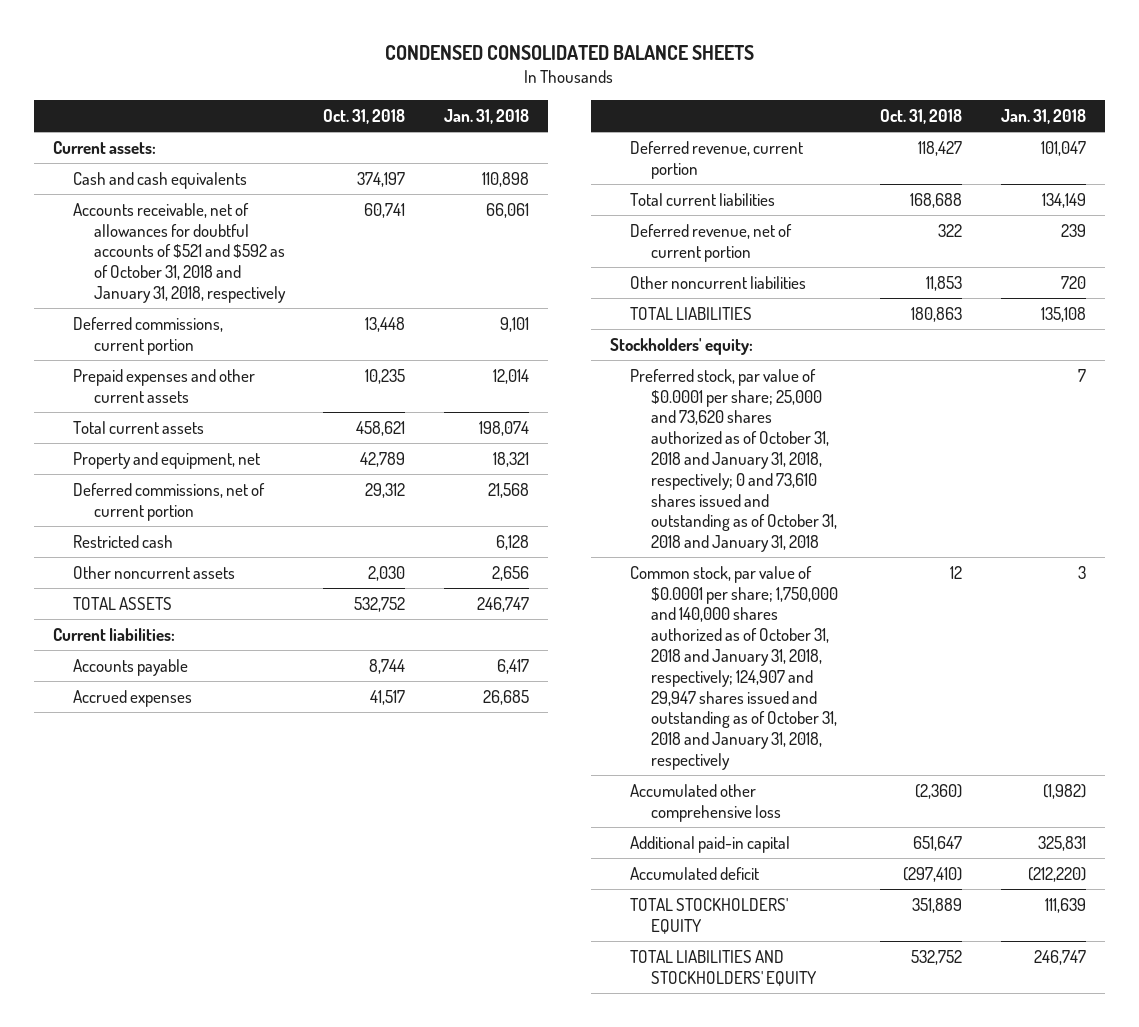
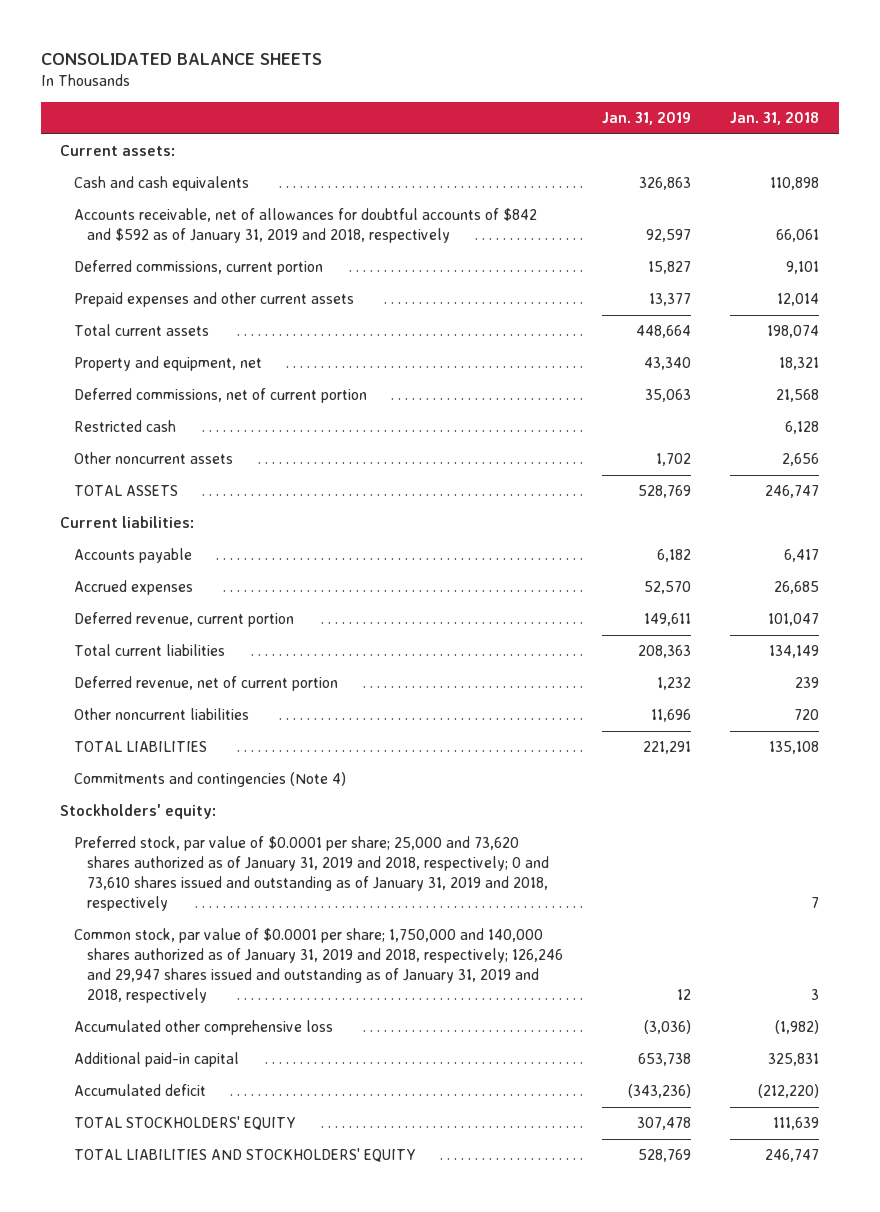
- CONDENSED CONSOLIDATED BALANCE SHEETS
+ CONSOLIDATED BALANCE SHEETS
- | Oct. 31, 2018 | Jan. 31, 2018
+ | Jan. 31, 2019 | Jan. 31, 2018
- Accounts receivable, net of allowances for doubtful accounts of $521 and $592 as of October 31, 2018 and January 31, 2018, respectively | 60,741 | 66,061
+ Accounts receivable, net of allowances for doubtful accounts of $842 and $592 as of January 31, 2019 and 2018, respectively | 92,597 | 66,061
+ Commitments and contingencies (Note 4)
- Preferred stock, par value of $0.0001 per share; 25,000 and 73,620 shares authorized as of October 31, 2018 and January 31, 2018, respectively; 0 and 73,610 shares issued and outstanding as of October 31, 2018 and January 31, 2018 | | 7
- Common stock, par value of $0.0001 per share; 1,750,000 and 140,000 shares authorized as of October 31, 2018 and January 31, 2018, respectively; 124,907 and 29,947 shares issued and outstanding as of October 31, 2018 and January 31, 2018, respectively | 12 | 3
+ Preferred stock, par value of $0.0001 per share; 25,000 and 73,620 shares authorized as of January 31, 2019 and 2018, respectively; 0 and 73,610 shares issued and outstanding as of January 31, 2019 and 2018, respectively | | 7
+ Common stock, par value of $0.0001 per share; 1,750,000 and 140,000 shares authorized as of January 31, 2019 and 2018, respectively; 126,246 and 29,947 shares issued and outstanding as of January 31, 2019 and 2018, respectively | 12 | 3

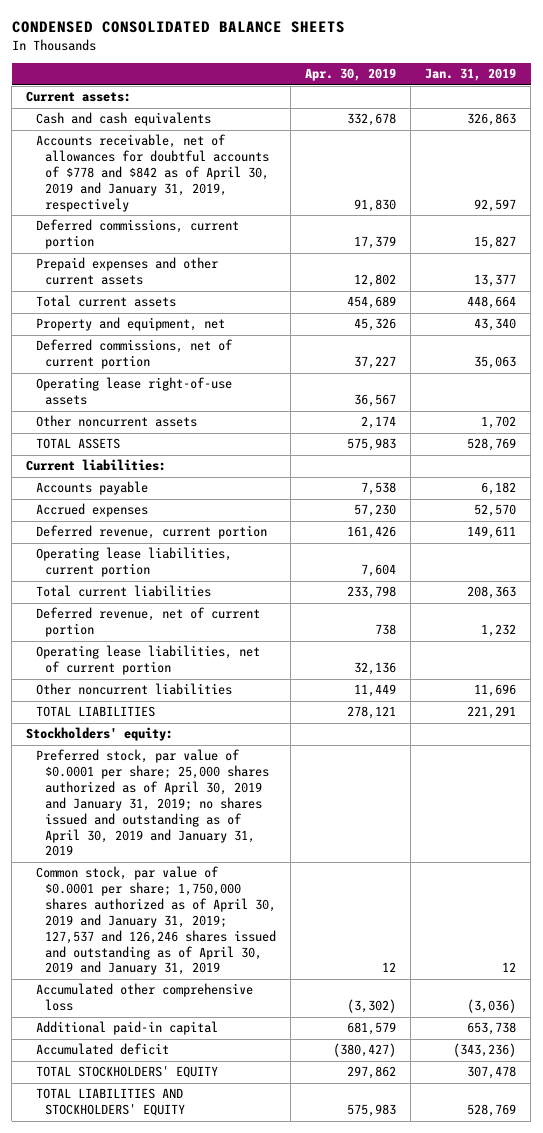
- CONSOLIDATED BALANCE SHEETS
+ CONDENSED CONSOLIDATED BALANCE SHEETS
- | Jan. 31, 2019 | Jan. 31, 2018
+ | Apr. 30, 2019 | Jan. 31, 2019
- Accounts receivable, net of allowances for doubtful accounts of $842 and $592 as of January 31, 2019 and 2018, respectively | 92,597 | 66,061
+ Accounts receivable, net of allowances for doubtful accounts of $778 and $842 as of April 30, 2019 and January 31, 2019, respectively | 91,830 | 92,597
- Restricted cash | | 6,128
+ Operating lease right-of-use assets | 36,567 |
+ Operating lease liabilities, current portion | 7,604 |
+ Operating lease liabilities, net of current portion | 32,136 |
- Commitments and contingencies (Note 4)
- Preferred stock, par value of $0.0001 per share; 25,000 and 73,620 shares authorized as of January 31, 2019 and 2018, respectively; 0 and 73,610 shares issued and outstanding as of January 31, 2019 and 2018, respectively | | 7
- Common stock, par value of $0.0001 per share; 1,750,000 and 140,000 shares authorized as of January 31, 2019 and 2018, respectively; 126,246 and 29,947 shares issued and outstanding as of January 31, 2019 and 2018, respectively | 12 | 3
+ Preferred stock, par value of $0.0001 per share; 25,000 shares authorized as of April 30, 2019 and January 31, 2019; no shares issued and outstanding as of April 30, 2019 and January 31, 2019
+ Common stock, par value of $0.0001 per share; 1,750,000 shares authorized as of April 30, 2019 and January 31, 2019; 127,537 and 126,246 shares issued and outstanding as of April 30, 2019 and January 31, 2019 | 12 | 12

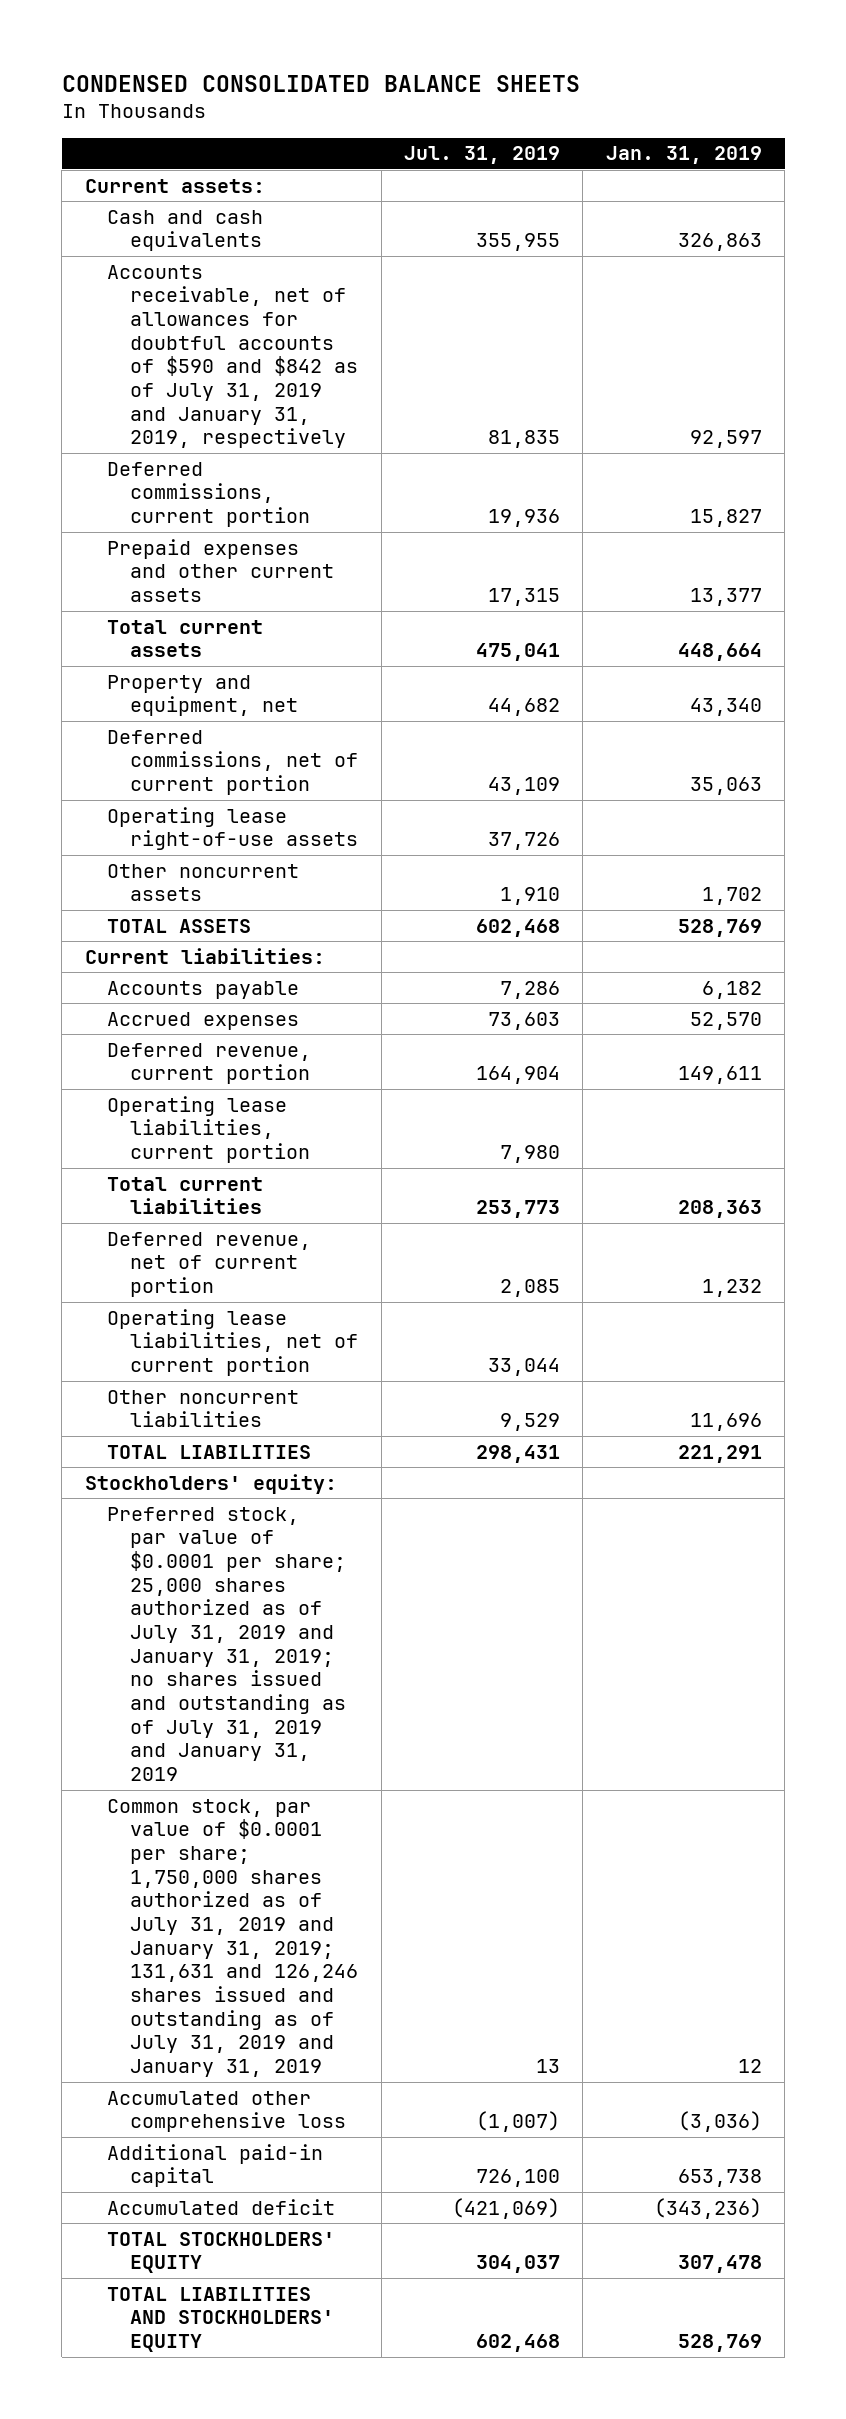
- | Apr. 30, 2019 | Jan. 31, 2019
+ | Jul. 31, 2019 | Jan. 31, 2019
- Accounts receivable, net of allowances for doubtful accounts of $778 and $842 as of April 30, 2019 and January 31, 2019, respectively | 91,830 | 92,597
+ Accounts receivable, net of allowances for doubtful accounts of $590 and $842 as of July 31, 2019 and January 31, 2019, respectively | 81,835 | 92,597
- Preferred stock, par value of $0.0001 per share; 25,000 shares authorized as of April 30, 2019 and January 31, 2019; no shares issued and outstanding as of April 30, 2019 and January 31, 2019
- Common stock, par value of $0.0001 per share; 1,750,000 shares authorized as of April 30, 2019 and January 31, 2019; 127,537 and 126,246 shares issued and outstanding as of April 30, 2019 and January 31, 2019 | 12 | 12
+ Preferred stock, par value of $0.0001 per share; 25,000 shares authorized as of July 31, 2019 and January 31, 2019; no shares issued and outstanding as of July 31, 2019 and January 31, 2019
+ Common stock, par value of $0.0001 per share; 1,750,000 shares authorized as of July 31, 2019 and January 31, 2019; 131,631 and 126,246 shares issued and outstanding as of July 31, 2019 and January 31, 2019 | 13 | 12

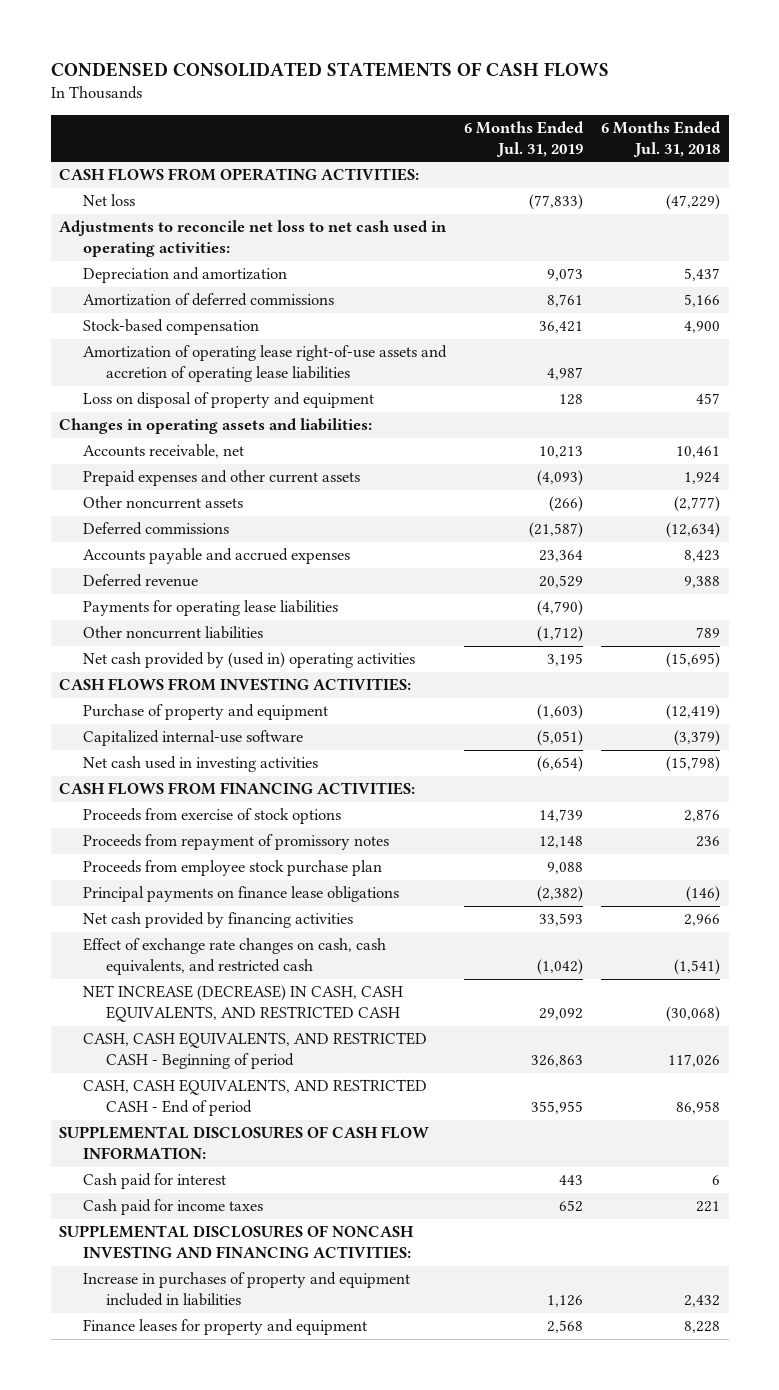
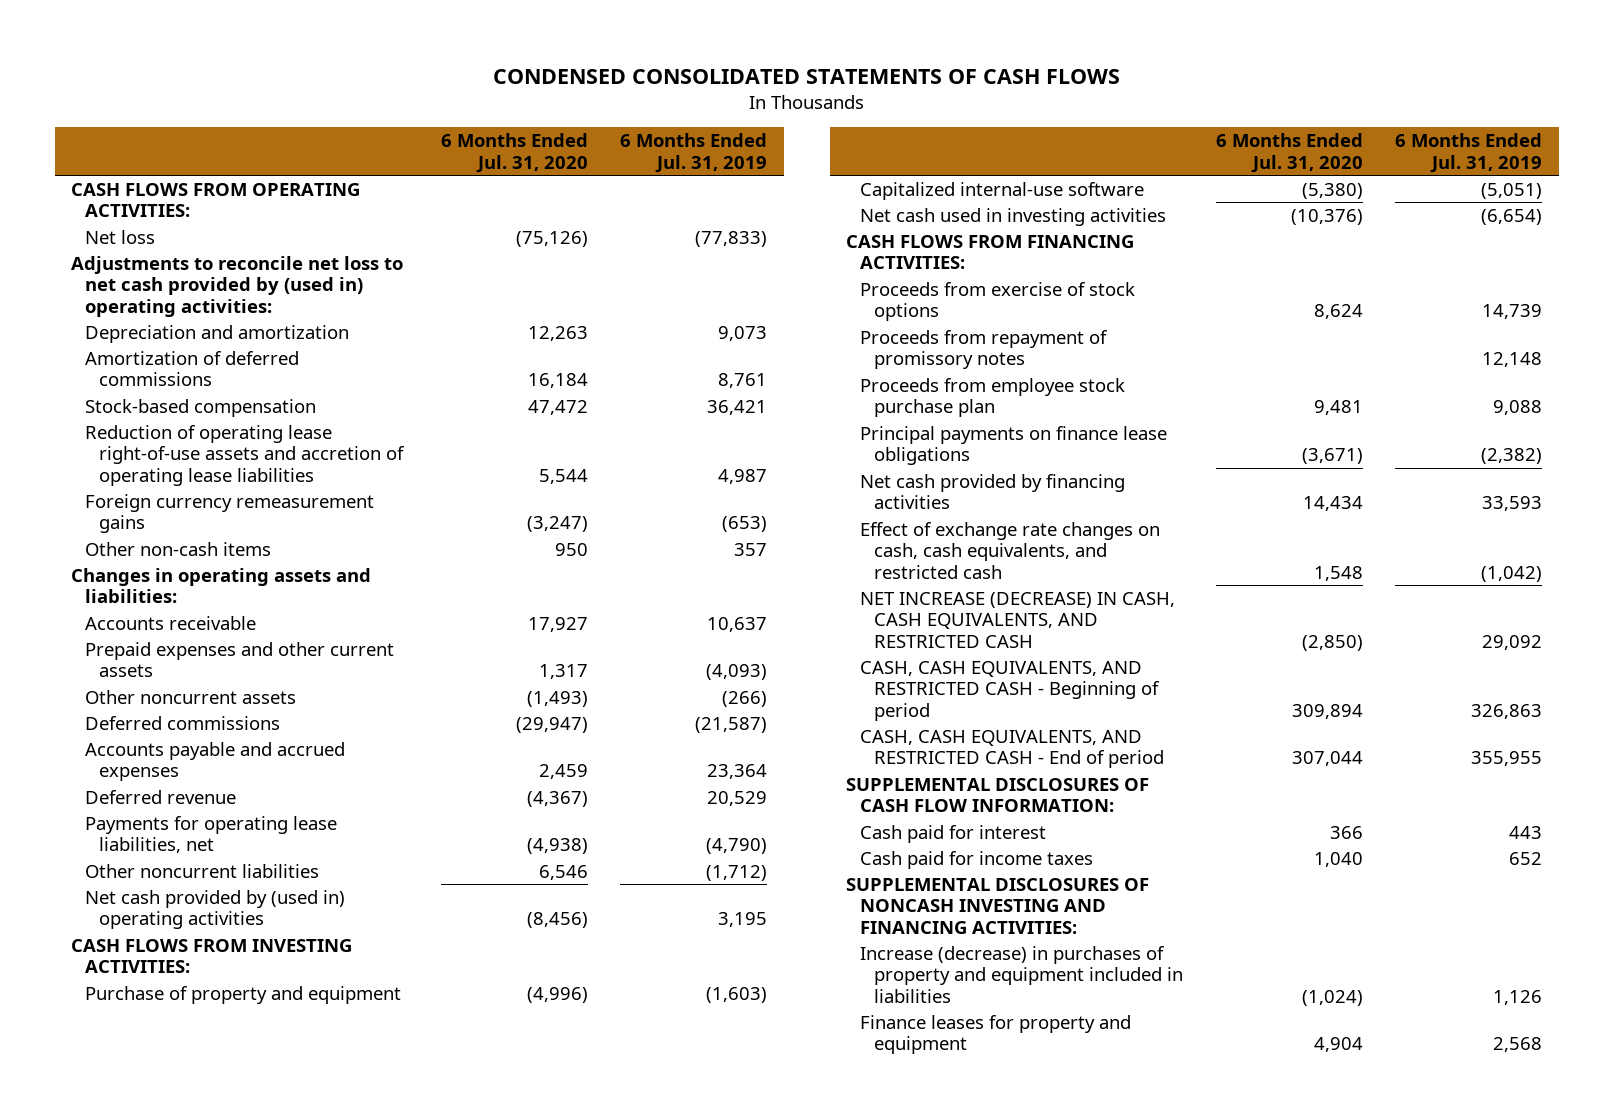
- | 6 Months Ended Jul. 31, 2019 | 6 Months Ended Jul. 31, 2018
+ | 6 Months Ended Jul. 31, 2020 | 6 Months Ended Jul. 31, 2019
- Adjustments to reconcile net loss to net cash used in operating activities:
+ Adjustments to reconcile net loss to net cash provided by (used in) operating activities:
- Amortization of operating lease right-of-use assets and accretion of operating lease liabilities | 4,987 |
- Loss on disposal of property and equipment | 128 | 457
+ Reduction of operating lease right-of-use assets and accretion of operating lease liabilities | 5,544 | 4,987
+ Foreign currency remeasurement gains | (3,247) | (653)
+ Other non-cash items | 950 | 357
- Accounts receivable, net | 10,213 | 10,461
+ Accounts receivable | 17,927 | 10,637
- Payments for operating lease liabilities | (4,790) |
+ Payments for operating lease liabilities, net | (4,938) | (4,790)
- Increase in purchases of property and equipment included in liabilities | 1,126 | 2,432
+ Increase (decrease) in purchases of property and equipment included in liabilities | (1,024) | 1,126

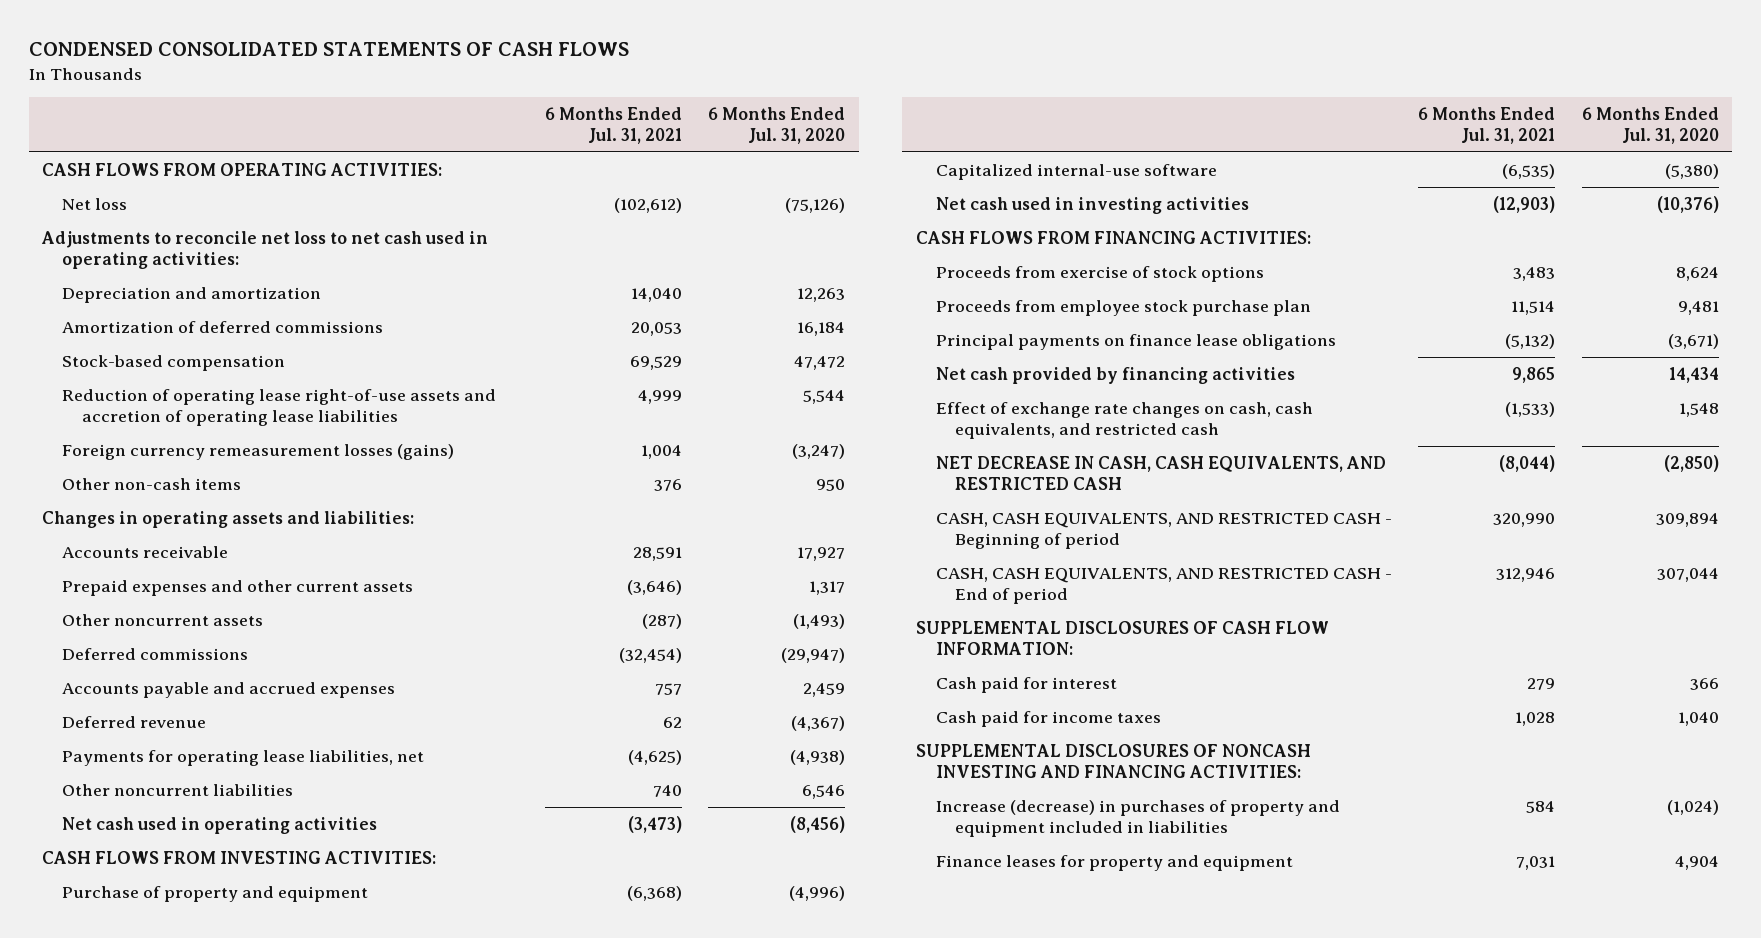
- | 6 Months Ended Jul. 31, 2020 | 6 Months Ended Jul. 31, 2019
+ | 6 Months Ended Jul. 31, 2021 | 6 Months Ended Jul. 31, 2020
- Adjustments to reconcile net loss to net cash provided by (used in) operating activities:
+ Adjustments to reconcile net loss to net cash used in operating activities:
- Foreign currency remeasurement gains | (3,247) | (653)
+ Foreign currency remeasurement losses (gains) | 1,004 | (3,247)
- Net cash provided by (used in) operating activities | (8,456) | 3,195
+ Net cash used in operating activities | (3,473) | (8,456)
- Proceeds from repayment of promissory notes | | 12,148
- NET INCREASE (DECREASE) IN CASH, CASH EQUIVALENTS, AND RESTRICTED CASH | (2,850) | 29,092
+ NET DECREASE IN CASH, CASH EQUIVALENTS, AND RESTRICTED CASH | (8,044) | (2,850)

